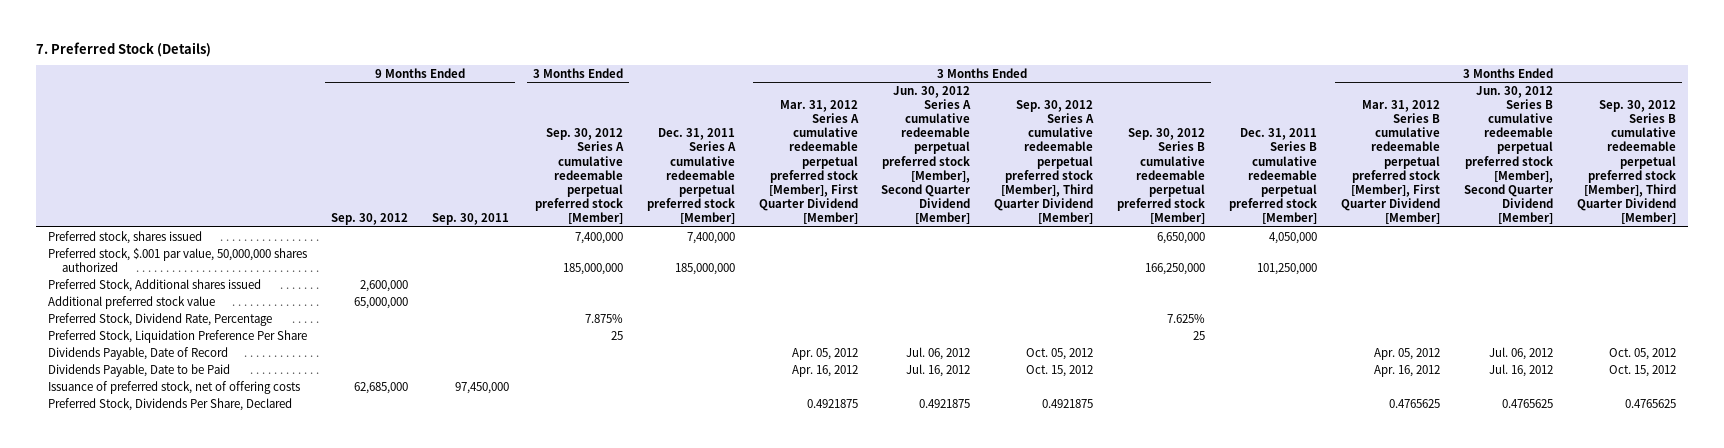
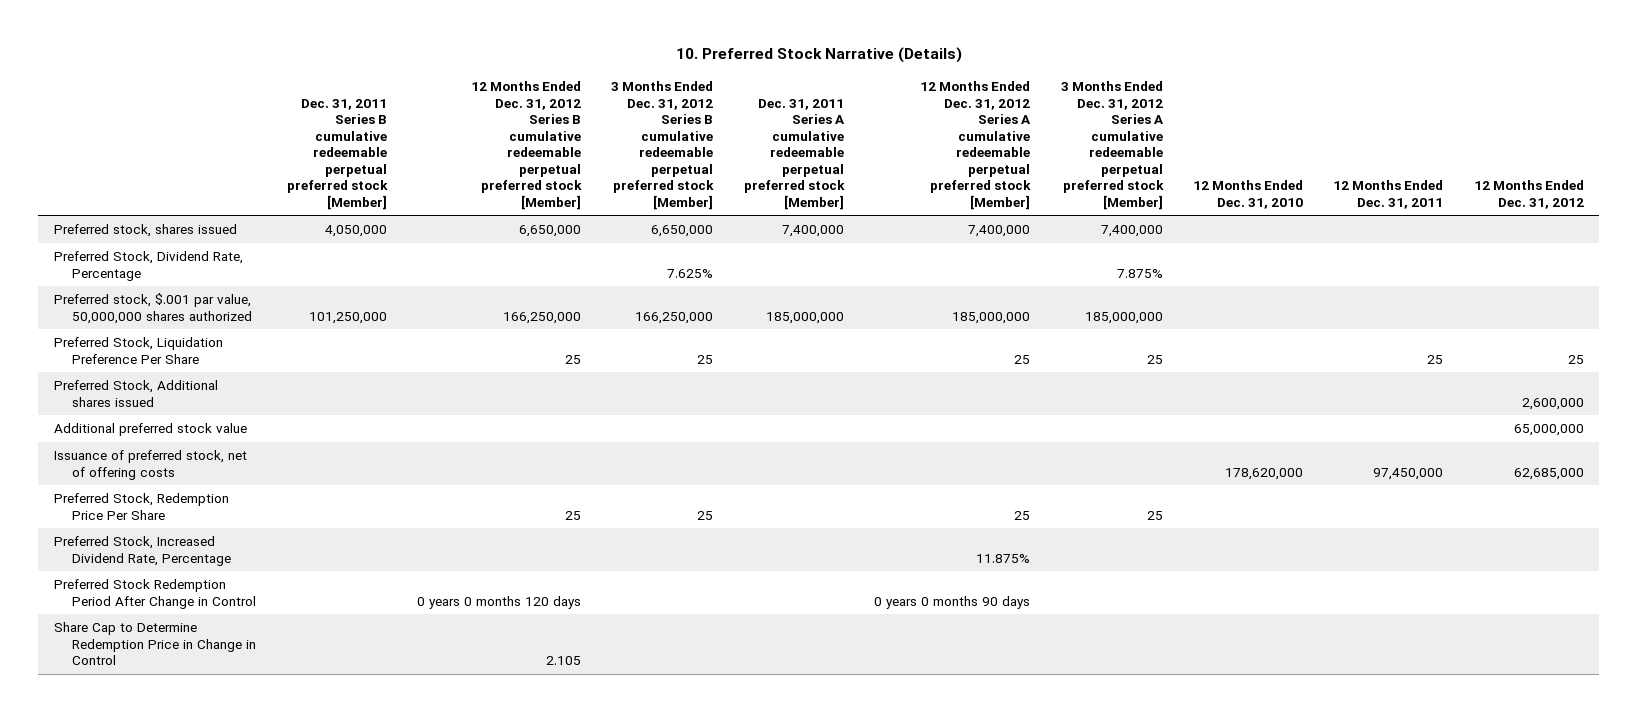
- 7. Preferred Stock (Details)
+ 10. Preferred Stock Narrative (Details)
- | 9 Months Ended Sep. 30, 2012 | 9 Months Ended Sep. 30, 2011 | 3 Months Ended Sep. 30, 2012 Series A cumulative redeemable perpetual preferred stock [Member] | Dec. 31, 2011 Series A cumulative redeemable perpetual preferred stock [Member] | 3 Months Ended Mar. 31, 2012 Series A cumulative redeemable perpetual preferred stock [Member], First Quarter Dividend [Member] | 3 Months Ended Jun. 30, 2012 Series A cumulative redeemable perpetual preferred stock [Member], Second Quarter Dividend [Member] | 3 Months Ended Sep. 30, 2012 Series A cumulative redeemable perpetual preferred stock [Member], Third Quarter Dividend [Member] | 3 Months Ended Sep. 30, 2012 Series B cumulative redeemable perpetual preferred stock [Member] | Dec. 31, 2011 Series B cumulative redeemable perpetual preferred stock [Member] | 3 Months Ended Mar. 31, 2012 Series B cumulative redeemable perpetual preferred stock [Member], First Quarter Dividend [Member] | 3 Months Ended Jun. 30, 2012 Series B cumulative redeemable perpetual preferred stock [Member], Second Quarter Dividend [Member] | 3 Months Ended Sep. 30, 2012 Series B cumulative redeemable perpetual preferred stock [Member], Third Quarter Dividend [Member]
+ | Dec. 31, 2011 Series B cumulative redeemable perpetual preferred stock [Member] | 12 Months Ended Dec. 31, 2012 Series B cumulative redeemable perpetual preferred stock [Member] | 3 Months Ended Dec. 31, 2012 Series B cumulative redeemable perpetual preferred stock [Member] | Dec. 31, 2011 Series A cumulative redeemable perpetual preferred stock [Member] | 12 Months Ended Dec. 31, 2012 Series A cumulative redeemable perpetual preferred stock [Member] | 3 Months Ended Dec. 31, 2012 Series A cumulative redeemable perpetual preferred stock [Member] | 12 Months Ended Dec. 31, 2010 | 12 Months Ended Dec. 31, 2011 | 12 Months Ended Dec. 31, 2012
moved up: Preferred Stock, Dividend Rate, Percentage | | | 7.625% | | | 7.875% | | |
moved up: Preferred Stock, Liquidation Preference Per Share | | 25 | 25 | | 25 | 25 | | 25 | 25
- Dividends Payable, Date of Record | | | | | Apr. 05, 2012 | Jul. 06, 2012 | Oct. 05, 2012 | | | Apr. 05, 2012 | Jul. 06, 2012 | Oct. 05, 2012
- Dividends Payable, Date to be Paid | | | | | Apr. 16, 2012 | Jul. 16, 2012 | Oct. 15, 2012 | | | Apr. 16, 2012 | Jul. 16, 2012 | Oct. 15, 2012
- Preferred Stock, Dividends Per Share, Declared | | | | | 0.4921875 | 0.4921875 | 0.4921875 | | | 0.4765625 | 0.4765625 | 0.4765625
+ Preferred Stock, Redemption Price Per Share | | 25 | 25 | | 25 | 25 | | |
+ Preferred Stock, Increased Dividend Rate, Percentage | | | | | 11.875% | | | |
+ Preferred Stock Redemption Period After Change in Control | | 0 years 0 months 120 days | | | 0 years 0 months 90 days | | | |
+ Share Cap to Determine Redemption Price in Change in Control | | 2.105 | | | | | | |

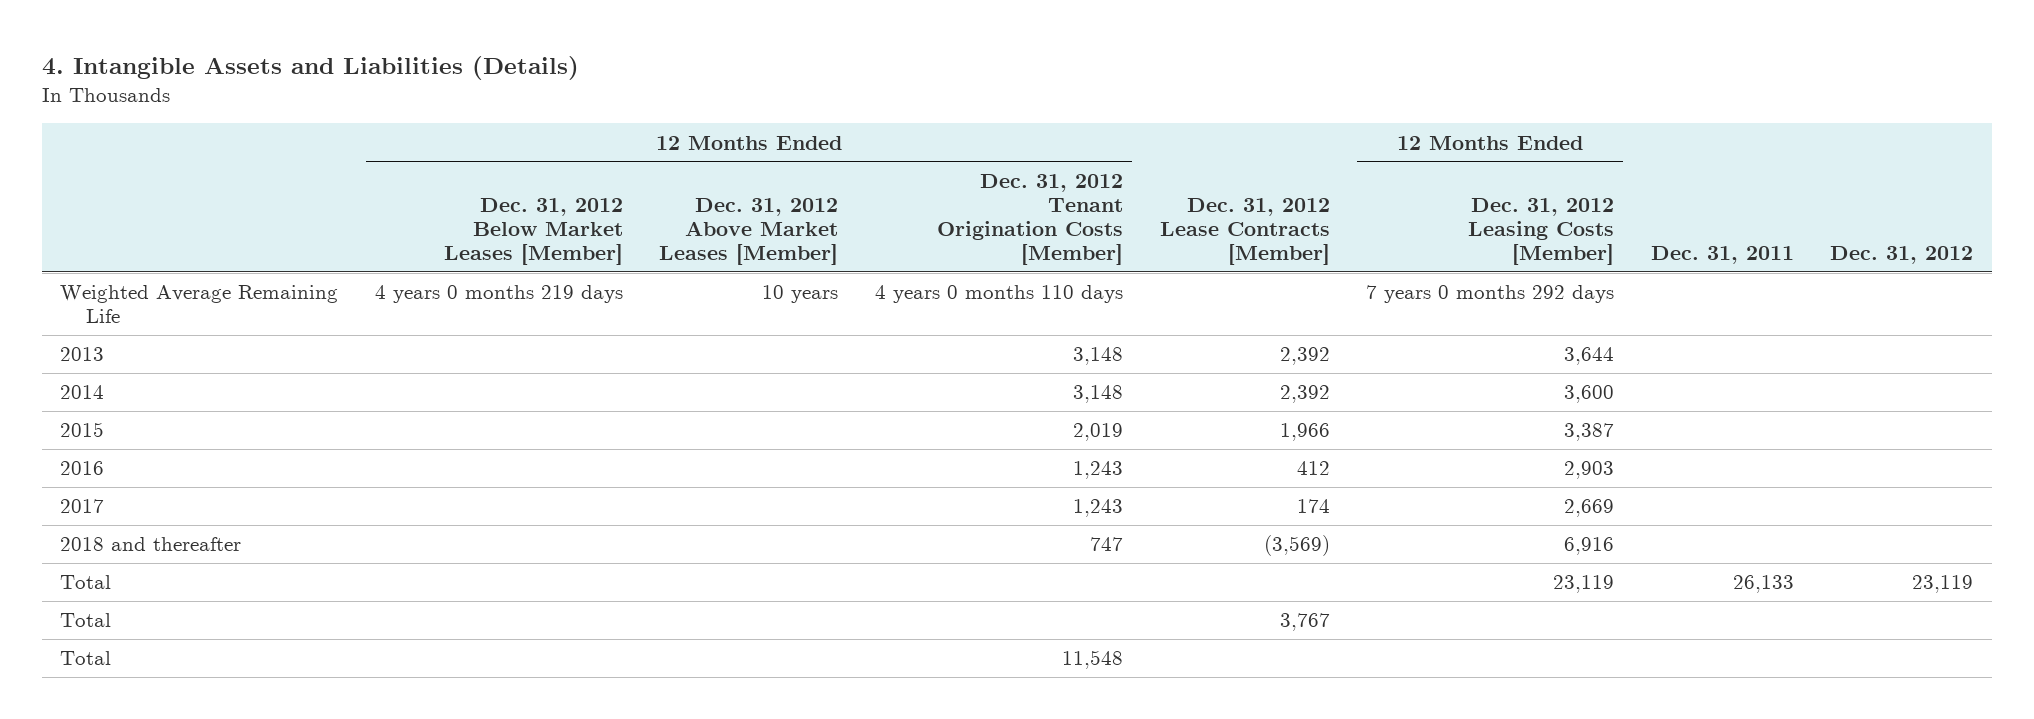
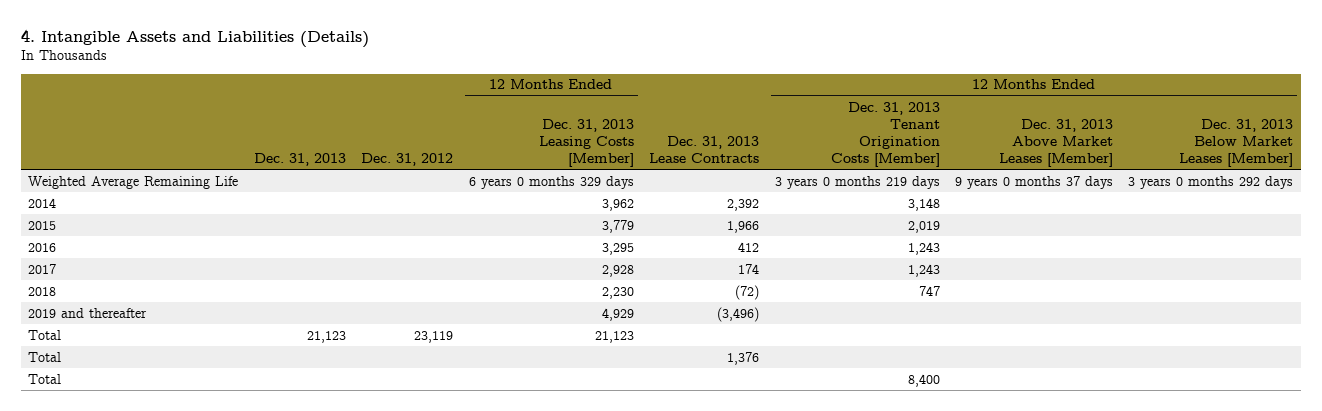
- | 12 Months Ended Dec. 31, 2012 Below Market Leases [Member] | 12 Months Ended Dec. 31, 2012 Above Market Leases [Member] | 12 Months Ended Dec. 31, 2012 Tenant Origination Costs [Member] | Dec. 31, 2012 Lease Contracts [Member] | 12 Months Ended Dec. 31, 2012 Leasing Costs [Member] | Dec. 31, 2011 | Dec. 31, 2012
+ | Dec. 31, 2013 | Dec. 31, 2012 | 12 Months Ended Dec. 31, 2013 Leasing Costs [Member] | Dec. 31, 2013 Lease Contracts | 12 Months Ended Dec. 31, 2013 Tenant Origination Costs [Member] | 12 Months Ended Dec. 31, 2013 Above Market Leases [Member] | 12 Months Ended Dec. 31, 2013 Below Market Leases [Member]
- 2013 | | | 3,148 | 2,392 | 3,644 | |
- 2018 and thereafter | | | 747 | (3,569) | 6,916 | |
+ 2018 | | | 2,230 | (72) | 747 | |
+ 2019 and thereafter | | | 4,929 | (3,496) | | |

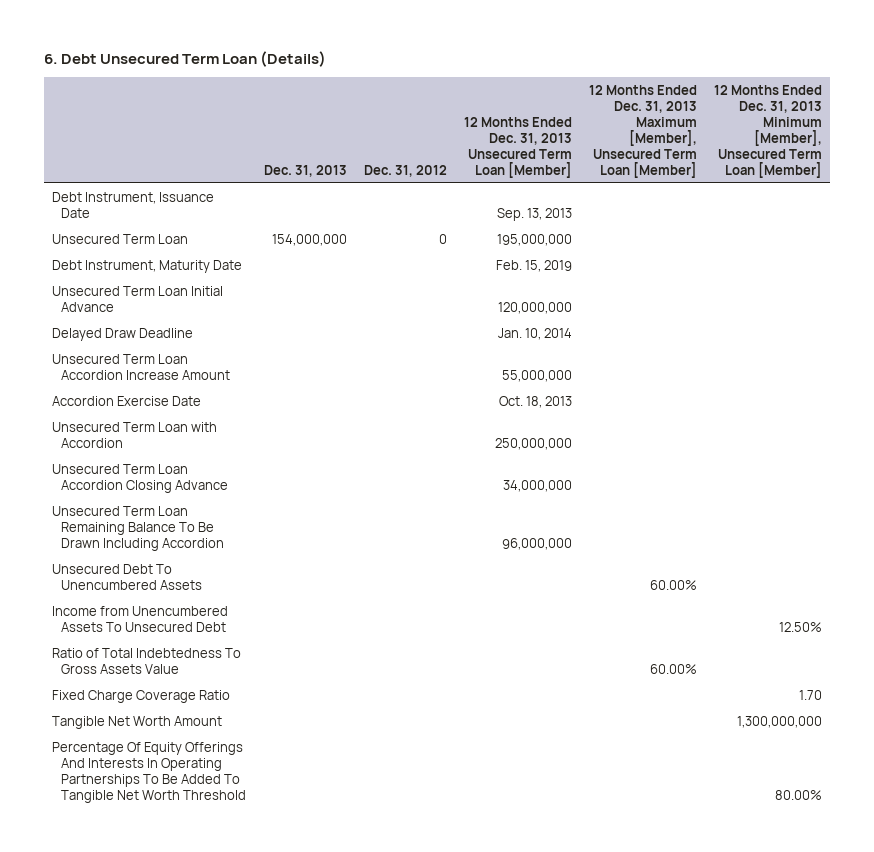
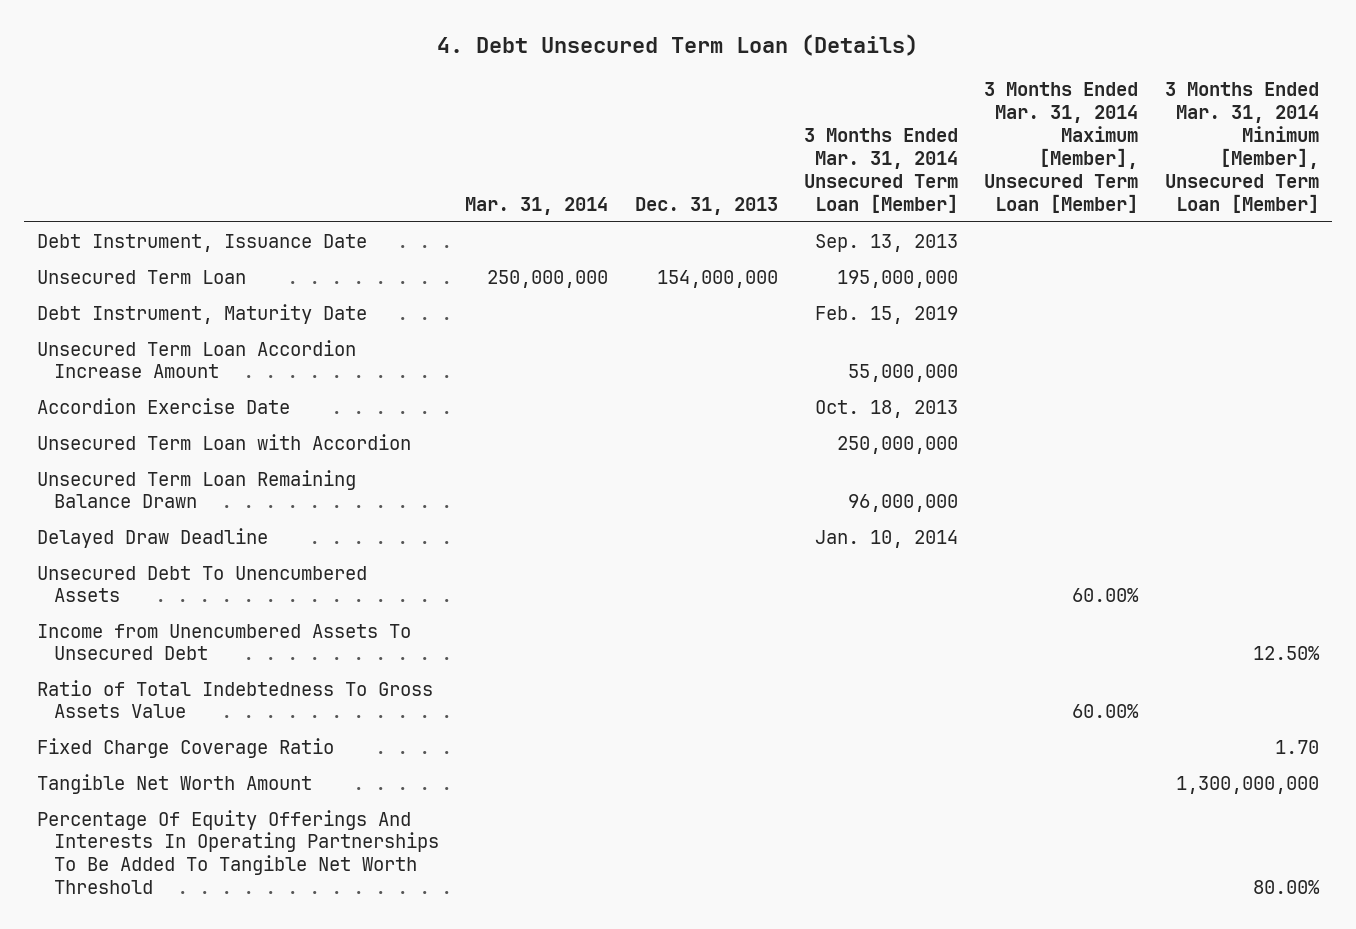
- 6. Debt Unsecured Term Loan (Details)
+ 4. Debt Unsecured Term Loan (Details)
- | Dec. 31, 2013 | Dec. 31, 2012 | 12 Months Ended Dec. 31, 2013 Unsecured Term Loan [Member] | 12 Months Ended Dec. 31, 2013 Maximum [Member], Unsecured Term Loan [Member] | 12 Months Ended Dec. 31, 2013 Minimum [Member], Unsecured Term Loan [Member]
+ | Mar. 31, 2014 | Dec. 31, 2013 | 3 Months Ended Mar. 31, 2014 Unsecured Term Loan [Member] | 3 Months Ended Mar. 31, 2014 Maximum [Member], Unsecured Term Loan [Member] | 3 Months Ended Mar. 31, 2014 Minimum [Member], Unsecured Term Loan [Member]
- Unsecured Term Loan Initial Advance | | | 120,000,000 | |
- Unsecured Term Loan Accordion Closing Advance | | | 34,000,000 | |
- Unsecured Term Loan Remaining Balance To Be Drawn Including Accordion | | | 96,000,000 | |
+ Unsecured Term Loan Remaining Balance Drawn | | | 96,000,000 | |
moved down: Delayed Draw Deadline | | | Jan. 10, 2014 | |

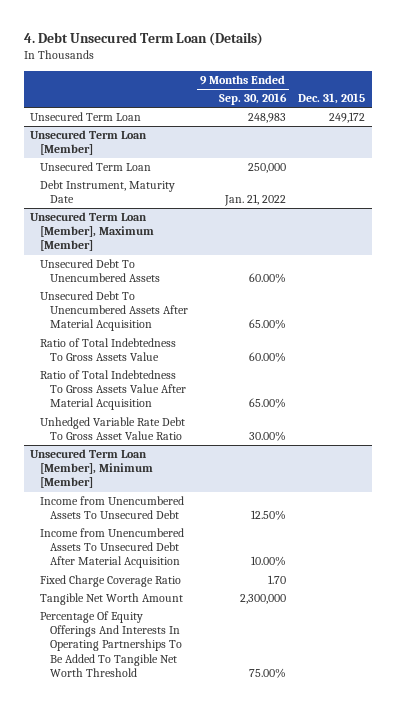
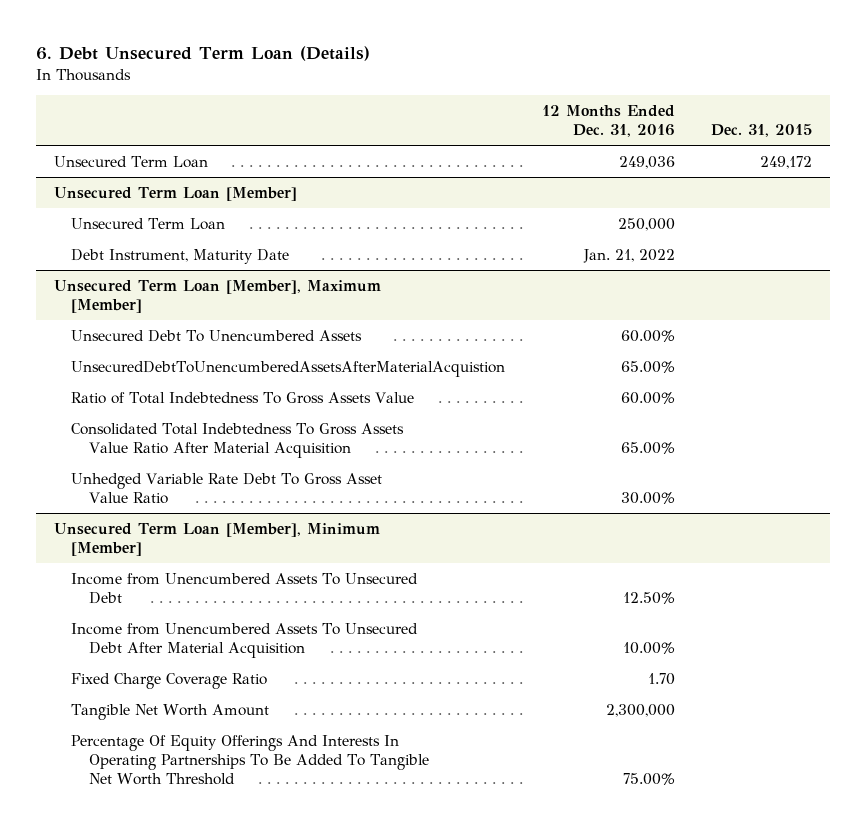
- 4. Debt Unsecured Term Loan (Details)
+ 6. Debt Unsecured Term Loan (Details)
- | 9 Months Ended Sep. 30, 2016 | Dec. 31, 2015
+ | 12 Months Ended Dec. 31, 2016 | Dec. 31, 2015
@ Unsecured Term Loan [Member], Maximum [Member]
- Unsecured Debt To Unencumbered Assets After Material Acquisition | 65.00% |
+ UnsecuredDebtToUnencumberedAssetsAfterMaterialAcquistion | 65.00% |
- Ratio of Total Indebtedness To Gross Assets Value After Material Acquisition | 65.00% |
+ Consolidated Total Indebtedness To Gross Assets Value Ratio After Material Acquisition | 65.00% |

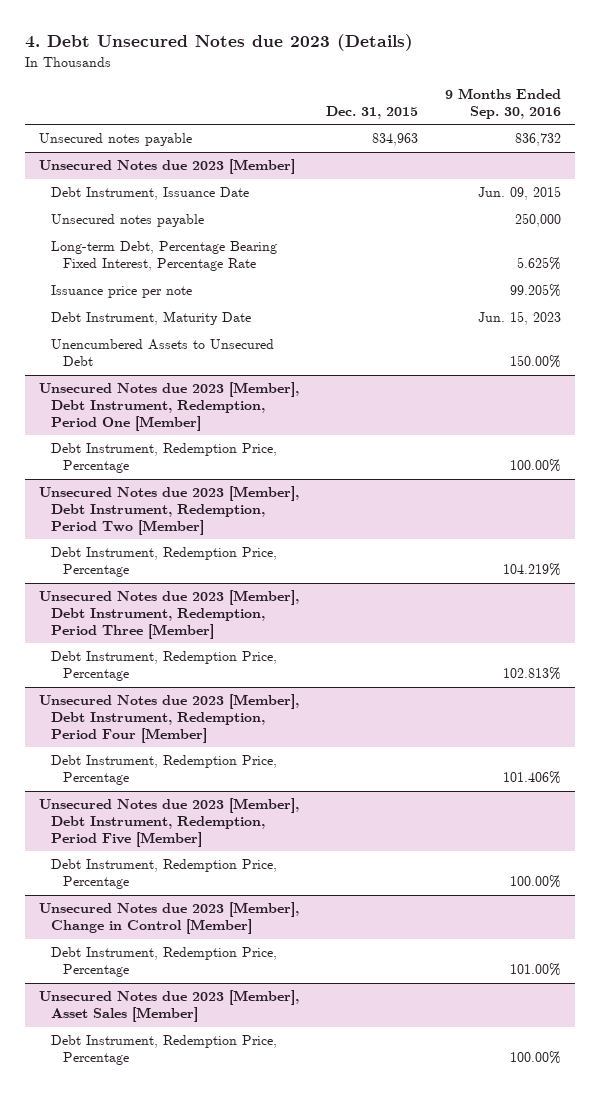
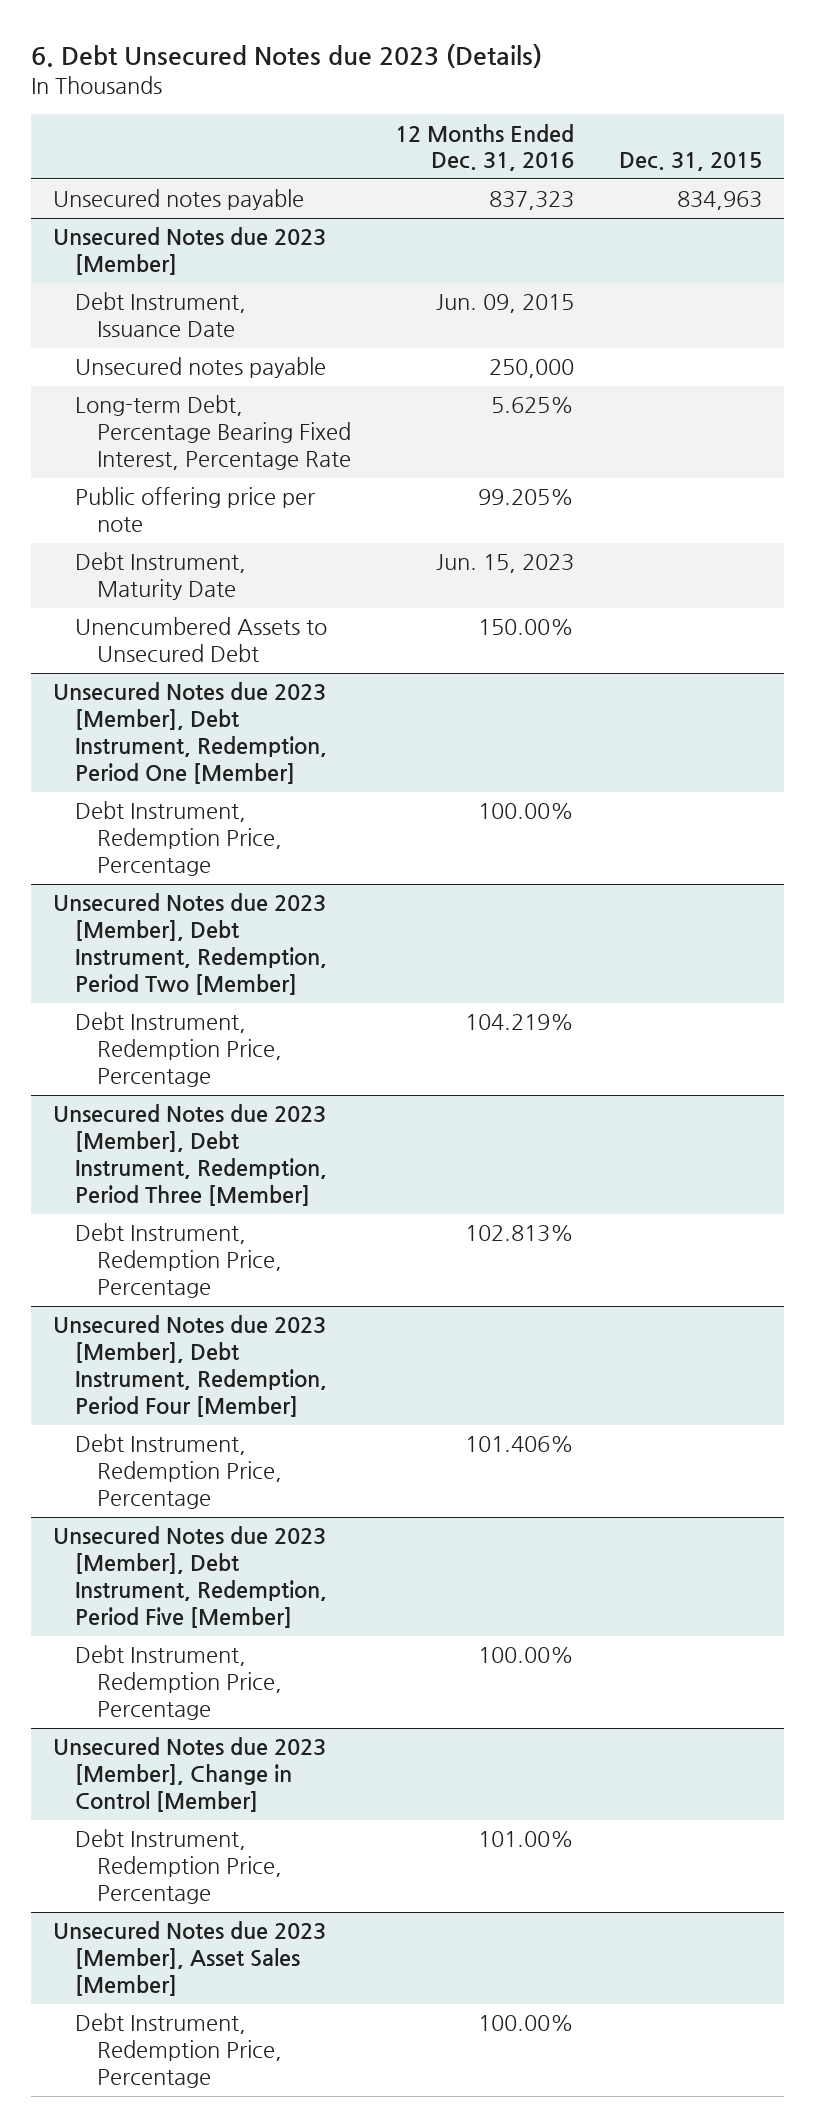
- 4. Debt Unsecured Notes due 2023 (Details)
+ 6. Debt Unsecured Notes due 2023 (Details)
- | Dec. 31, 2015 | 9 Months Ended Sep. 30, 2016
+ | 12 Months Ended Dec. 31, 2016 | Dec. 31, 2015
@ Unsecured Notes due 2023 [Member]
- Issuance price per note | | 99.205%
+ Public offering price per note | 99.205% |

